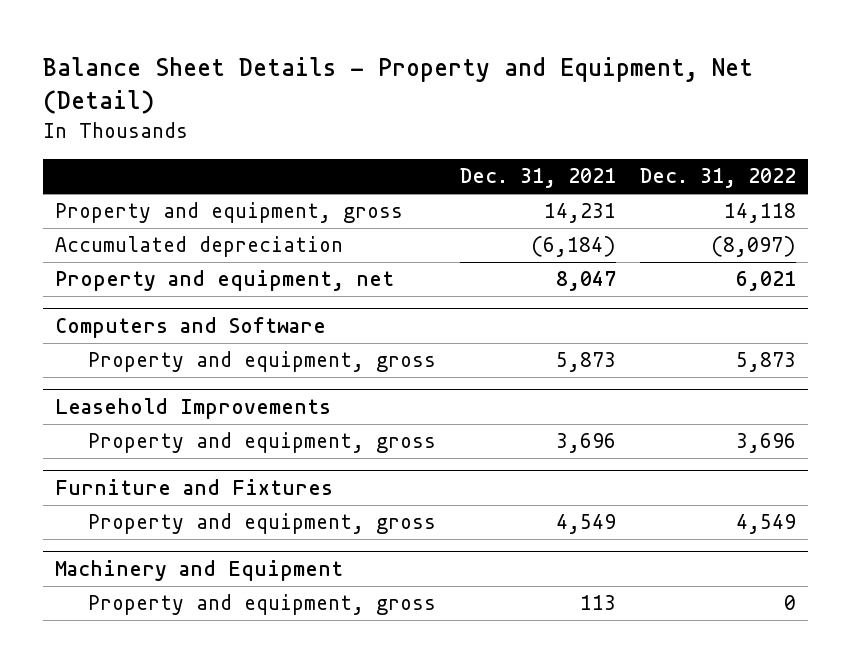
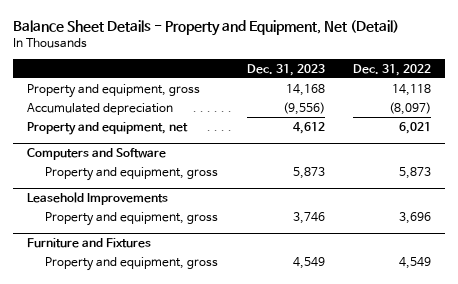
- | Dec. 31, 2021 | Dec. 31, 2022
+ | Dec. 31, 2023 | Dec. 31, 2022
- Machinery and Equipment
- Property and equipment, gross | 113 | 0

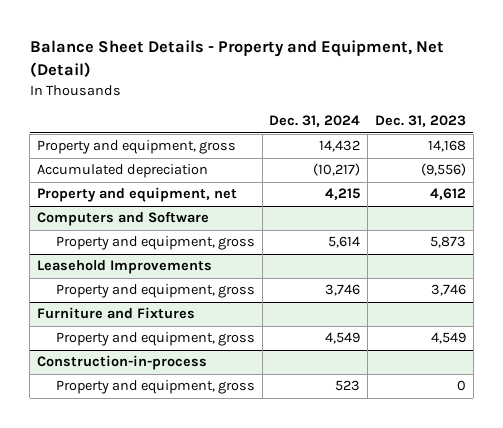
- | Dec. 31, 2023 | Dec. 31, 2022
+ | Dec. 31, 2024 | Dec. 31, 2023
+ Construction-in-process
+ Property and equipment, gross | 523 | 0

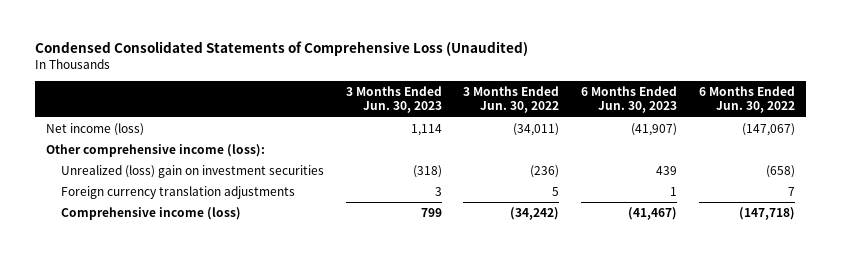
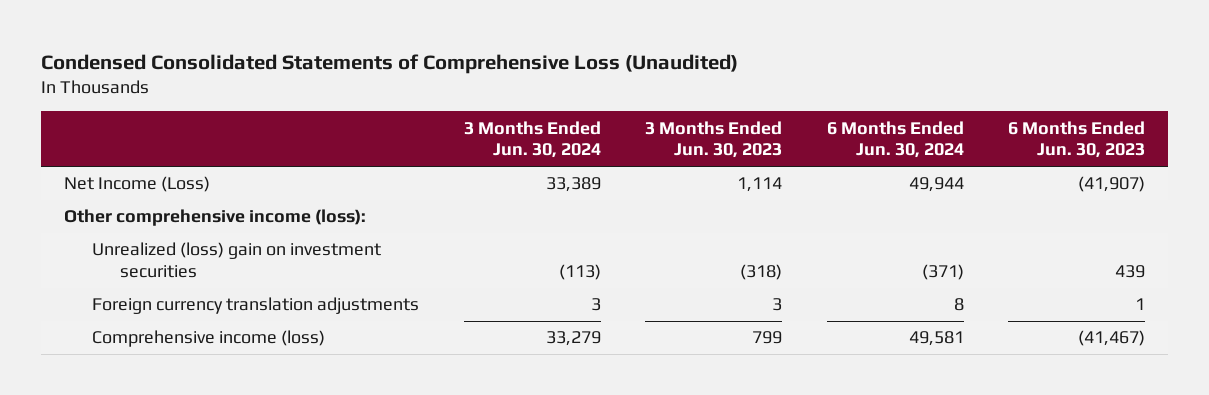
- | 3 Months Ended Jun. 30, 2023 | 3 Months Ended Jun. 30, 2022 | 6 Months Ended Jun. 30, 2023 | 6 Months Ended Jun. 30, 2022
+ | 3 Months Ended Jun. 30, 2024 | 3 Months Ended Jun. 30, 2023 | 6 Months Ended Jun. 30, 2024 | 6 Months Ended Jun. 30, 2023
- Net income (loss) | 1,114 | (34,011) | (41,907) | (147,067)
+ Net Income (Loss) | 33,389 | 1,114 | 49,944 | (41,907)

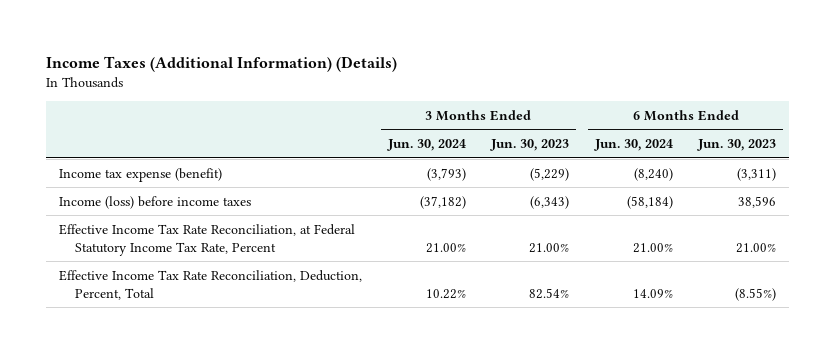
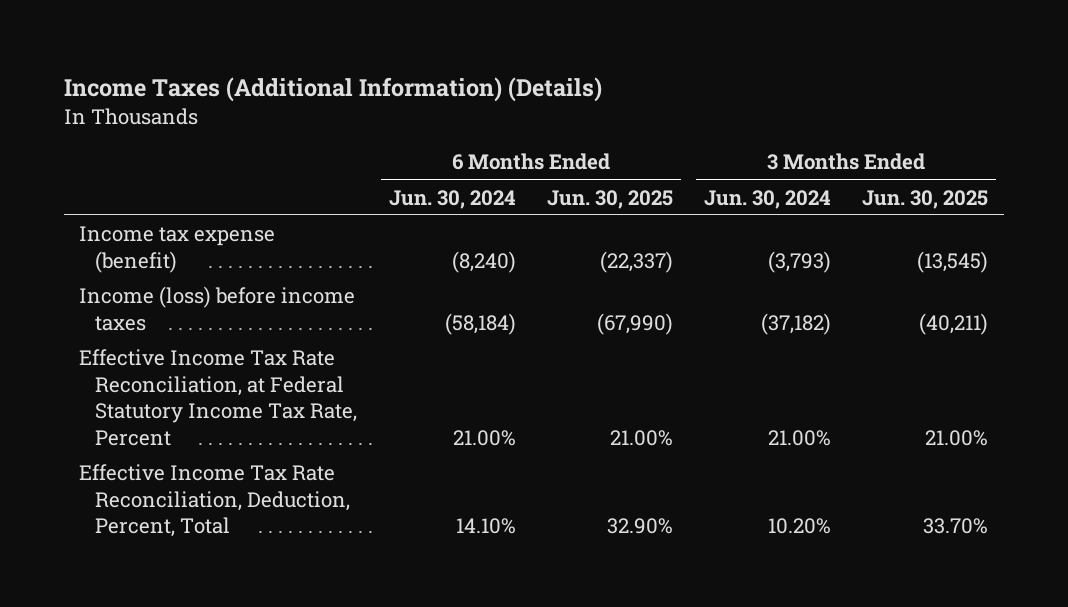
- | 3 Months Ended Jun. 30, 2024 | 3 Months Ended Jun. 30, 2023 | 6 Months Ended Jun. 30, 2024 | 6 Months Ended Jun. 30, 2023
+ | 6 Months Ended Jun. 30, 2024 | 6 Months Ended Jun. 30, 2025 | 3 Months Ended Jun. 30, 2024 | 3 Months Ended Jun. 30, 2025
- Effective Income Tax Rate Reconciliation, Deduction, Percent, Total | 10.22% | 82.54% | 14.09% | (8.55%)
+ Effective Income Tax Rate Reconciliation, Deduction, Percent, Total | 14.10% | 32.90% | 10.20% | 33.70%

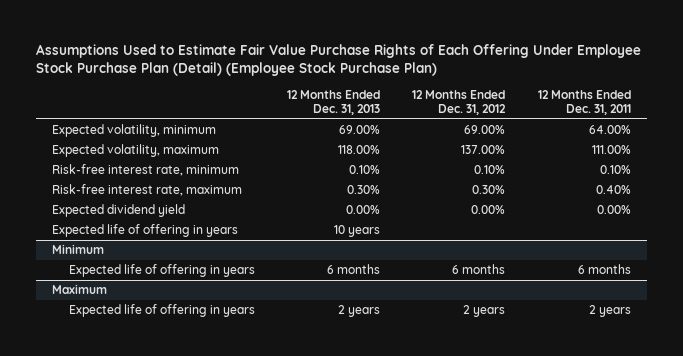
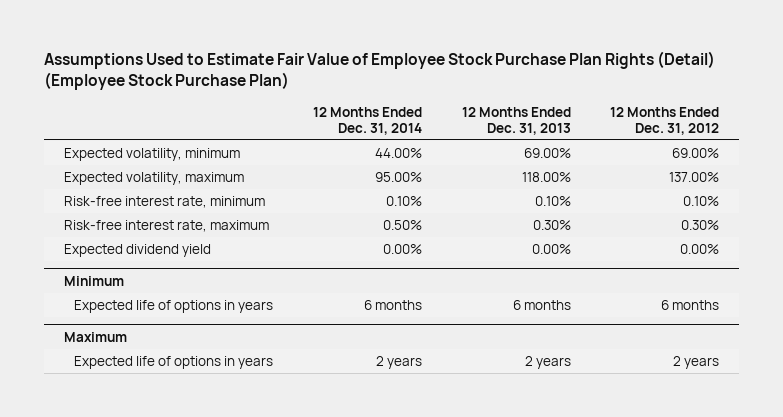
- Assumptions Used to Estimate Fair Value Purchase Rights of Each Offering Under Employee Stock Purchase Plan (Detail) (Employee Stock Purchase Plan)
+ Assumptions Used to Estimate Fair Value of Employee Stock Purchase Plan Rights (Detail) (Employee Stock Purchase Plan)
- | 12 Months Ended Dec. 31, 2013 | 12 Months Ended Dec. 31, 2012 | 12 Months Ended Dec. 31, 2011
+ | 12 Months Ended Dec. 31, 2014 | 12 Months Ended Dec. 31, 2013 | 12 Months Ended Dec. 31, 2012
- Expected life of offering in years | 10 years | |
@ Minimum
- Expected life of offering in years | 6 months | 6 months | 6 months
+ Expected life of options in years | 6 months | 6 months | 6 months
@ Maximum
- Expected life of offering in years | 2 years | 2 years | 2 years
+ Expected life of options in years | 2 years | 2 years | 2 years

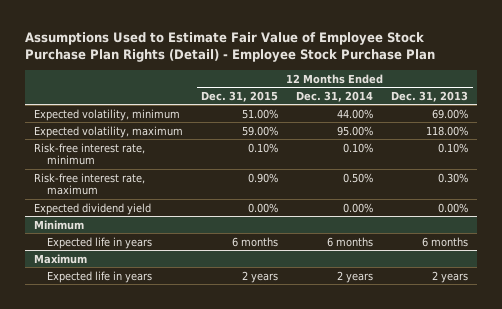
- Assumptions Used to Estimate Fair Value of Employee Stock Purchase Plan Rights (Detail) (Employee Stock Purchase Plan)
+ Assumptions Used to Estimate Fair Value of Employee Stock Purchase Plan Rights (Detail) - Employee Stock Purchase Plan
- | 12 Months Ended Dec. 31, 2014 | 12 Months Ended Dec. 31, 2013 | 12 Months Ended Dec. 31, 2012
+ | 12 Months Ended Dec. 31, 2015 | 12 Months Ended Dec. 31, 2014 | 12 Months Ended Dec. 31, 2013
@ Minimum
- Expected life of options in years | 6 months | 6 months | 6 months
+ Expected life in years | 6 months | 6 months | 6 months
@ Maximum
- Expected life of options in years | 2 years | 2 years | 2 years
+ Expected life in years | 2 years | 2 years | 2 years

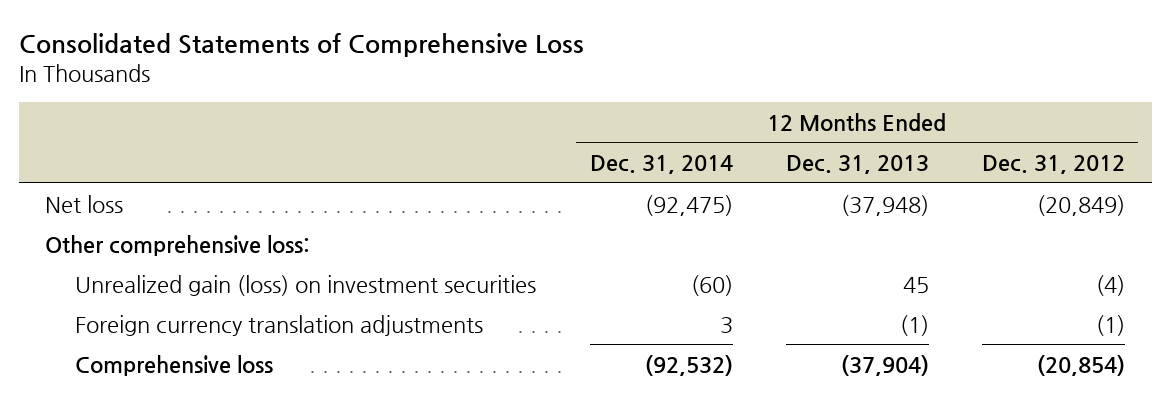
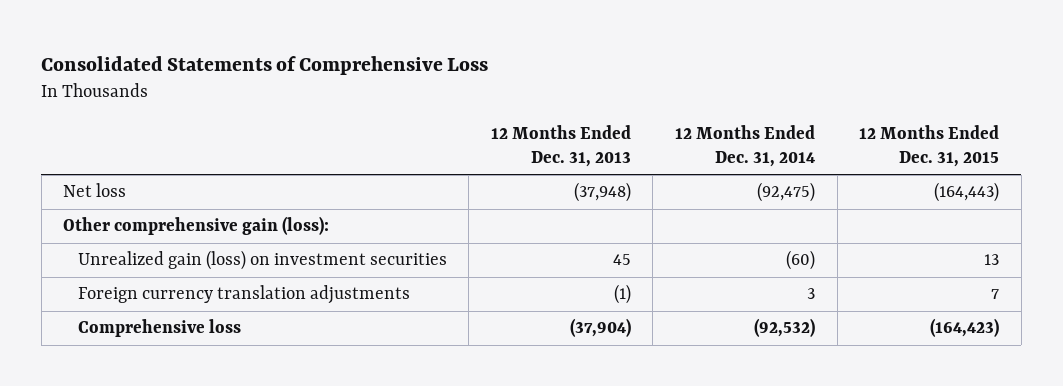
- | 12 Months Ended Dec. 31, 2014 | 12 Months Ended Dec. 31, 2013 | 12 Months Ended Dec. 31, 2012
+ | 12 Months Ended Dec. 31, 2013 | 12 Months Ended Dec. 31, 2014 | 12 Months Ended Dec. 31, 2015
- Other comprehensive loss:
+ Other comprehensive gain (loss):

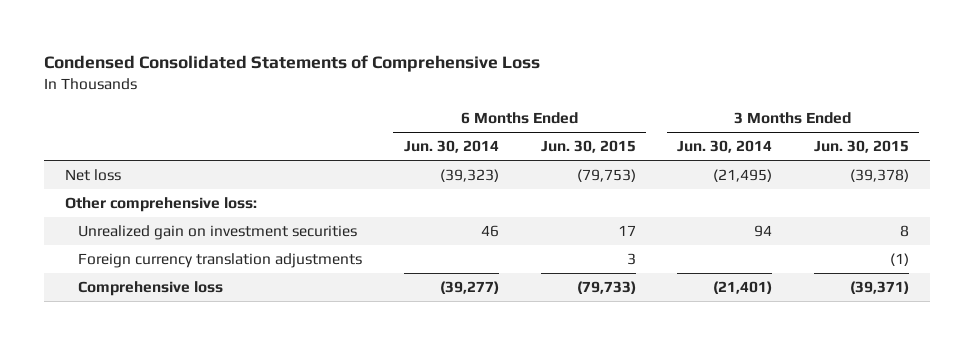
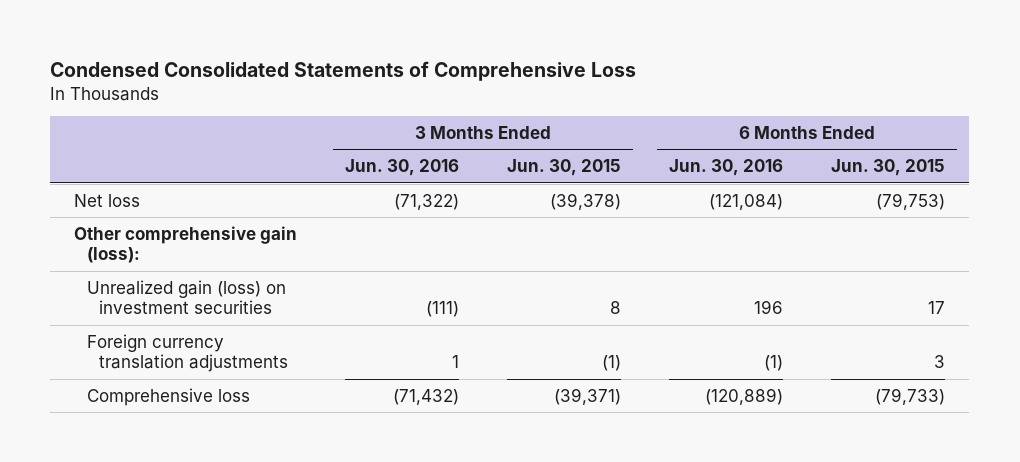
- | 6 Months Ended Jun. 30, 2014 | 6 Months Ended Jun. 30, 2015 | 3 Months Ended Jun. 30, 2014 | 3 Months Ended Jun. 30, 2015
+ | 3 Months Ended Jun. 30, 2016 | 3 Months Ended Jun. 30, 2015 | 6 Months Ended Jun. 30, 2016 | 6 Months Ended Jun. 30, 2015
- Other comprehensive loss:
- Unrealized gain on investment securities | 46 | 17 | 94 | 8
+ Other comprehensive gain (loss):
+ Unrealized gain (loss) on investment securities | (111) | 8 | 196 | 17

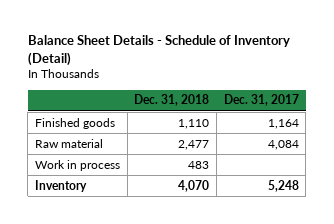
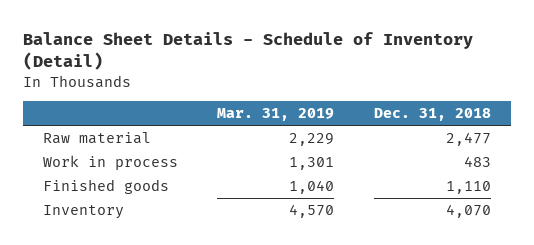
- | Dec. 31, 2018 | Dec. 31, 2017
+ | Mar. 31, 2019 | Dec. 31, 2018
moved down: Finished goods | 1,040 | 1,110

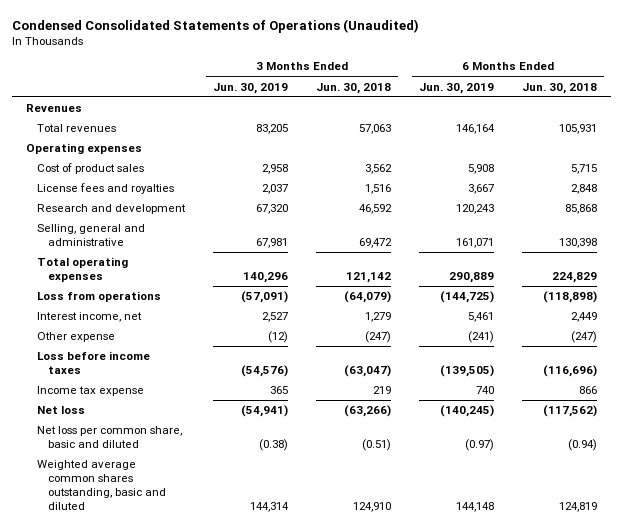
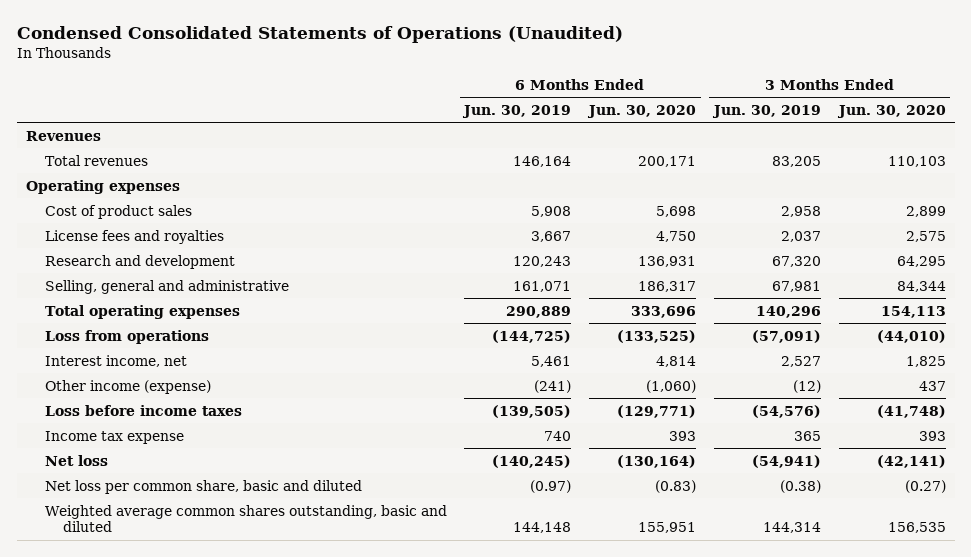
- | 3 Months Ended Jun. 30, 2019 | 3 Months Ended Jun. 30, 2018 | 6 Months Ended Jun. 30, 2019 | 6 Months Ended Jun. 30, 2018
+ | 6 Months Ended Jun. 30, 2019 | 6 Months Ended Jun. 30, 2020 | 3 Months Ended Jun. 30, 2019 | 3 Months Ended Jun. 30, 2020
- Other expense | (12) | (247) | (241) | (247)
+ Other income (expense) | (241) | (1,060) | (12) | 437

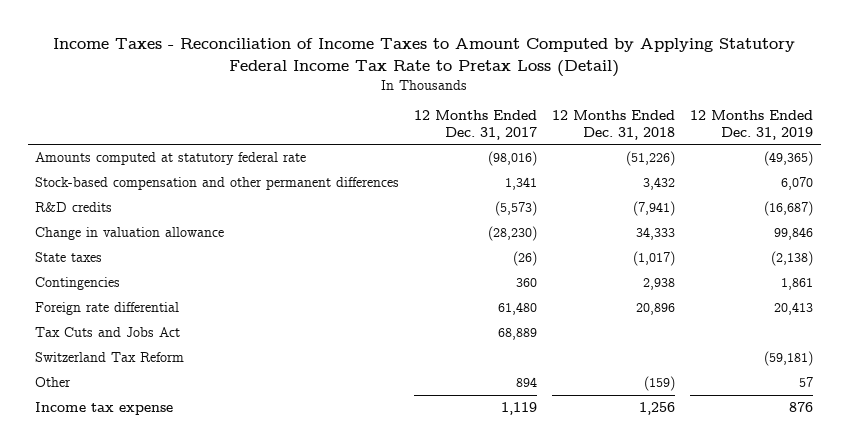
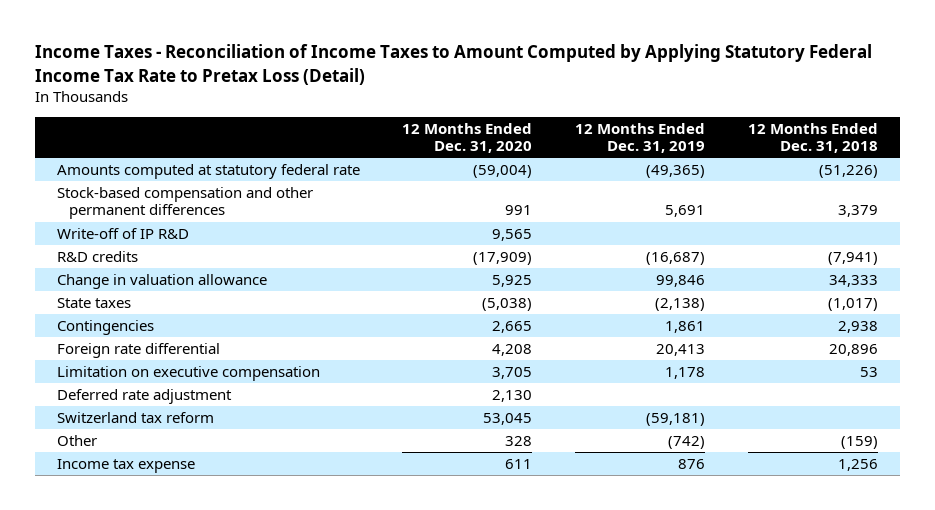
- | 12 Months Ended Dec. 31, 2017 | 12 Months Ended Dec. 31, 2018 | 12 Months Ended Dec. 31, 2019
+ | 12 Months Ended Dec. 31, 2020 | 12 Months Ended Dec. 31, 2019 | 12 Months Ended Dec. 31, 2018
- Stock-based compensation and other permanent differences | 1,341 | 3,432 | 6,070
+ Stock-based compensation and other permanent differences | 991 | 5,691 | 3,379
+ Write-off of IP R&D | 9,565 | |
- Tax Cuts and Jobs Act | 68,889 | |
- Switzerland Tax Reform | | | (59,181)
- Other | 894 | (159) | 57
+ Limitation on executive compensation | 3,705 | 1,178 | 53
+ Deferred rate adjustment | 2,130 | |
+ Switzerland tax reform | 53,045 | (59,181) |
+ Other | 328 | (742) | (159)

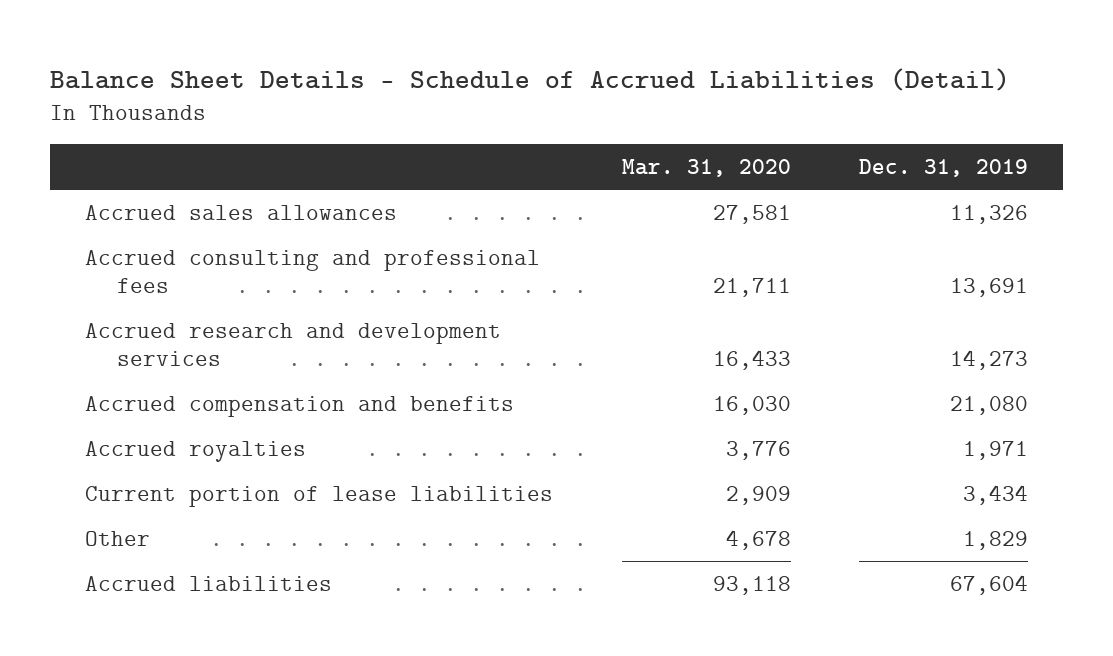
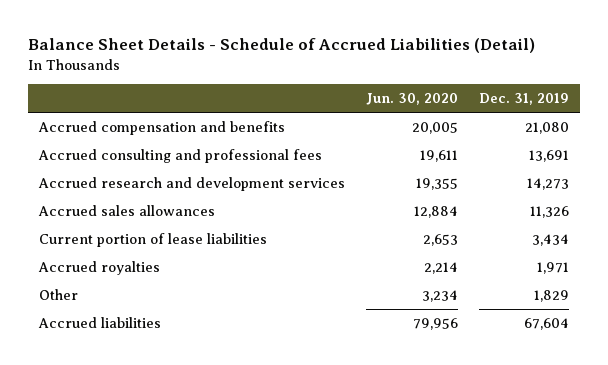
- | Mar. 31, 2020 | Dec. 31, 2019
+ | Jun. 30, 2020 | Dec. 31, 2019
moved up: Accrued compensation and benefits | 20,005 | 21,080
moved down: Accrued sales allowances | 12,884 | 11,326
moved down: Accrued royalties | 2,214 | 1,971

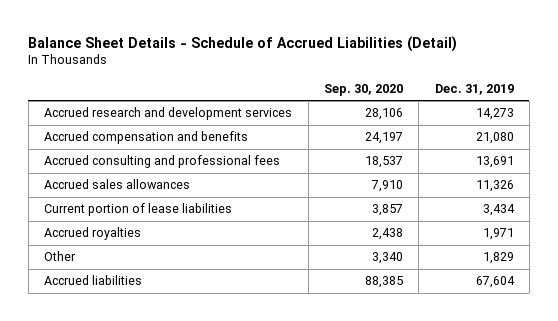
- | Jun. 30, 2020 | Dec. 31, 2019
+ | Sep. 30, 2020 | Dec. 31, 2019
moved up: Accrued research and development services | 28,106 | 14,273

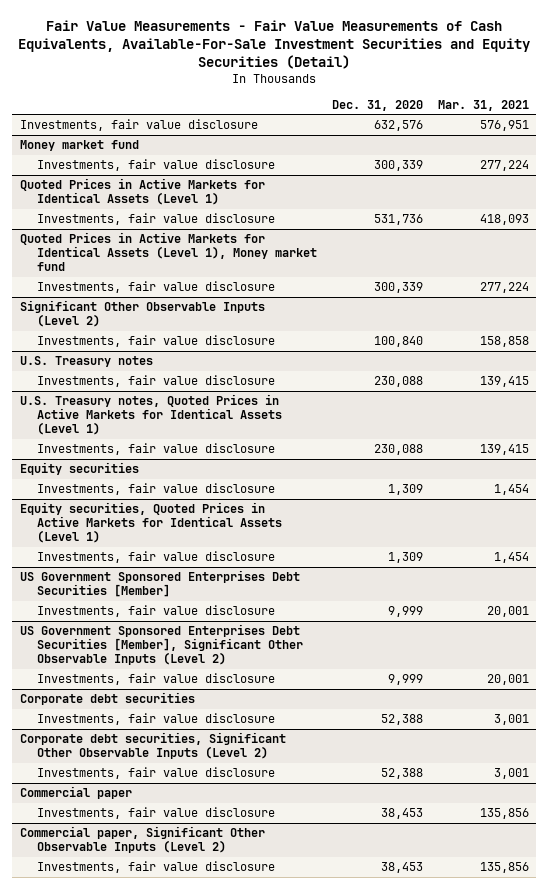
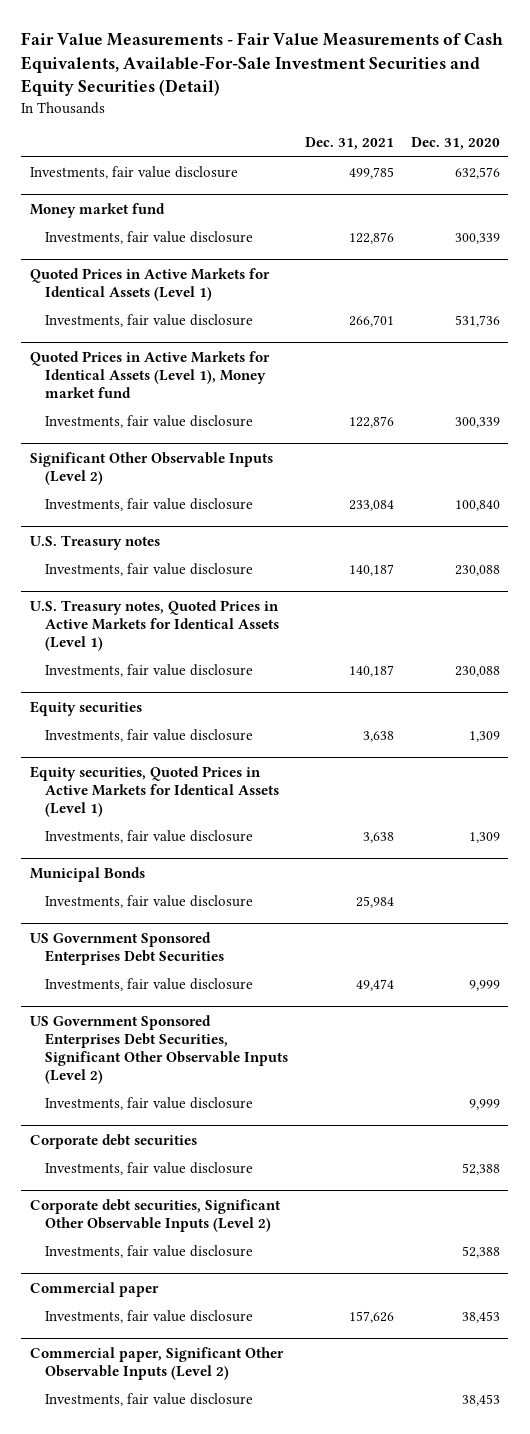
- | Dec. 31, 2020 | Mar. 31, 2021
+ | Dec. 31, 2021 | Dec. 31, 2020
- US Government Sponsored Enterprises Debt Securities [Member]
+ Municipal Bonds
+ Investments, fair value disclosure | 25,984 |
+ US Government Sponsored Enterprises Debt Securities
- US Government Sponsored Enterprises Debt Securities [Member], Significant Other Observable Inputs (Level 2)
+ US Government Sponsored Enterprises Debt Securities, Significant Other Observable Inputs (Level 2)

